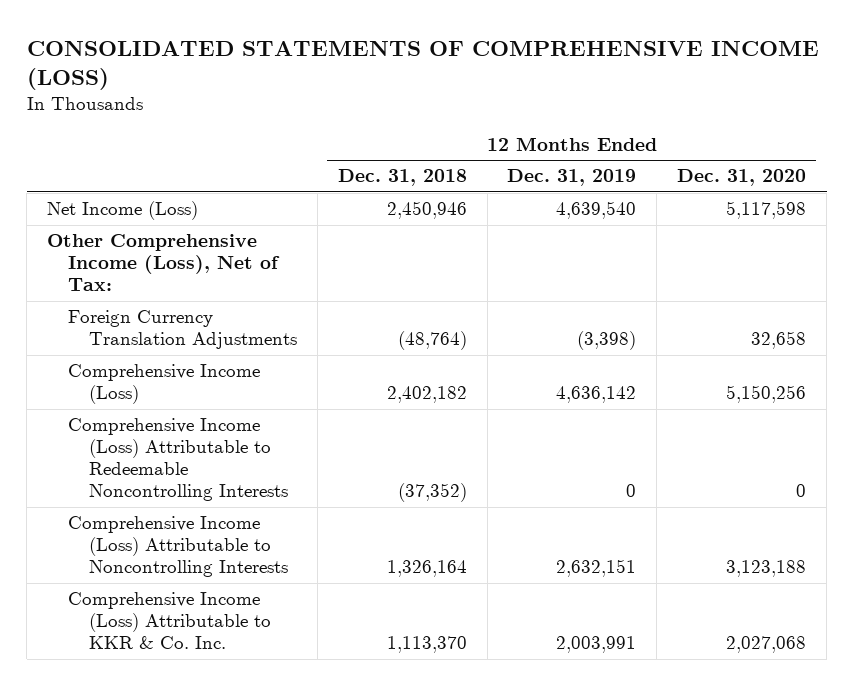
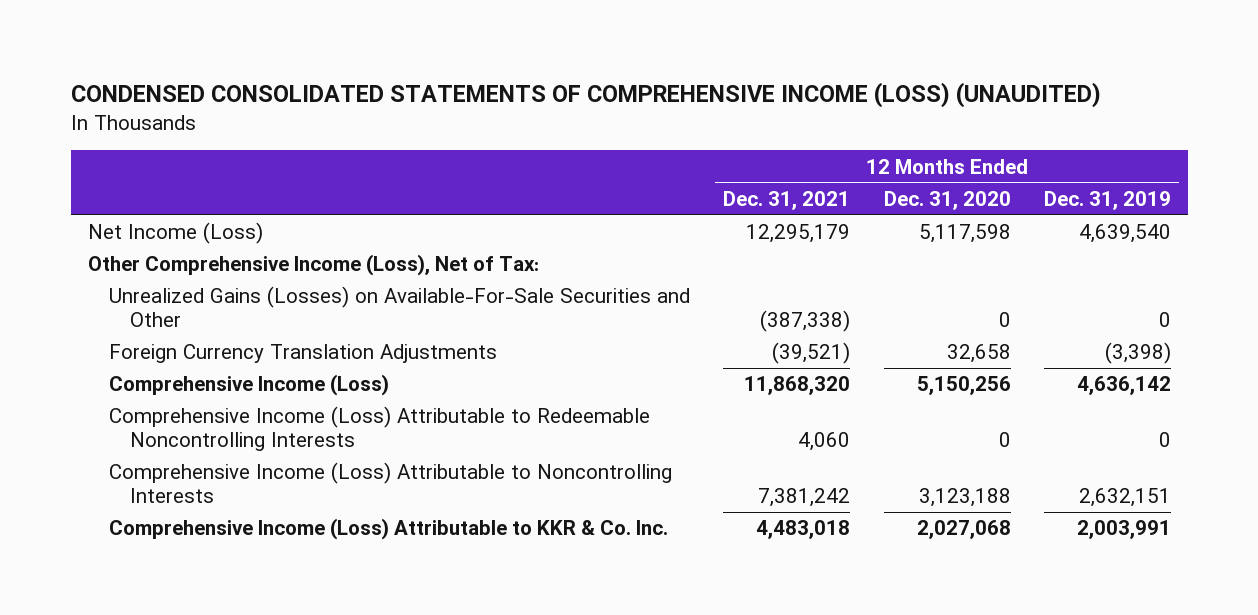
- CONSOLIDATED STATEMENTS OF COMPREHENSIVE INCOME (LOSS)
+ CONDENSED CONSOLIDATED STATEMENTS OF COMPREHENSIVE INCOME (LOSS) (UNAUDITED)
- | 12 Months Ended Dec. 31, 2018 | 12 Months Ended Dec. 31, 2019 | 12 Months Ended Dec. 31, 2020
+ | 12 Months Ended Dec. 31, 2021 | 12 Months Ended Dec. 31, 2020 | 12 Months Ended Dec. 31, 2019
+ Unrealized Gains (Losses) on Available-For-Sale Securities and Other | (387,338) | 0 | 0

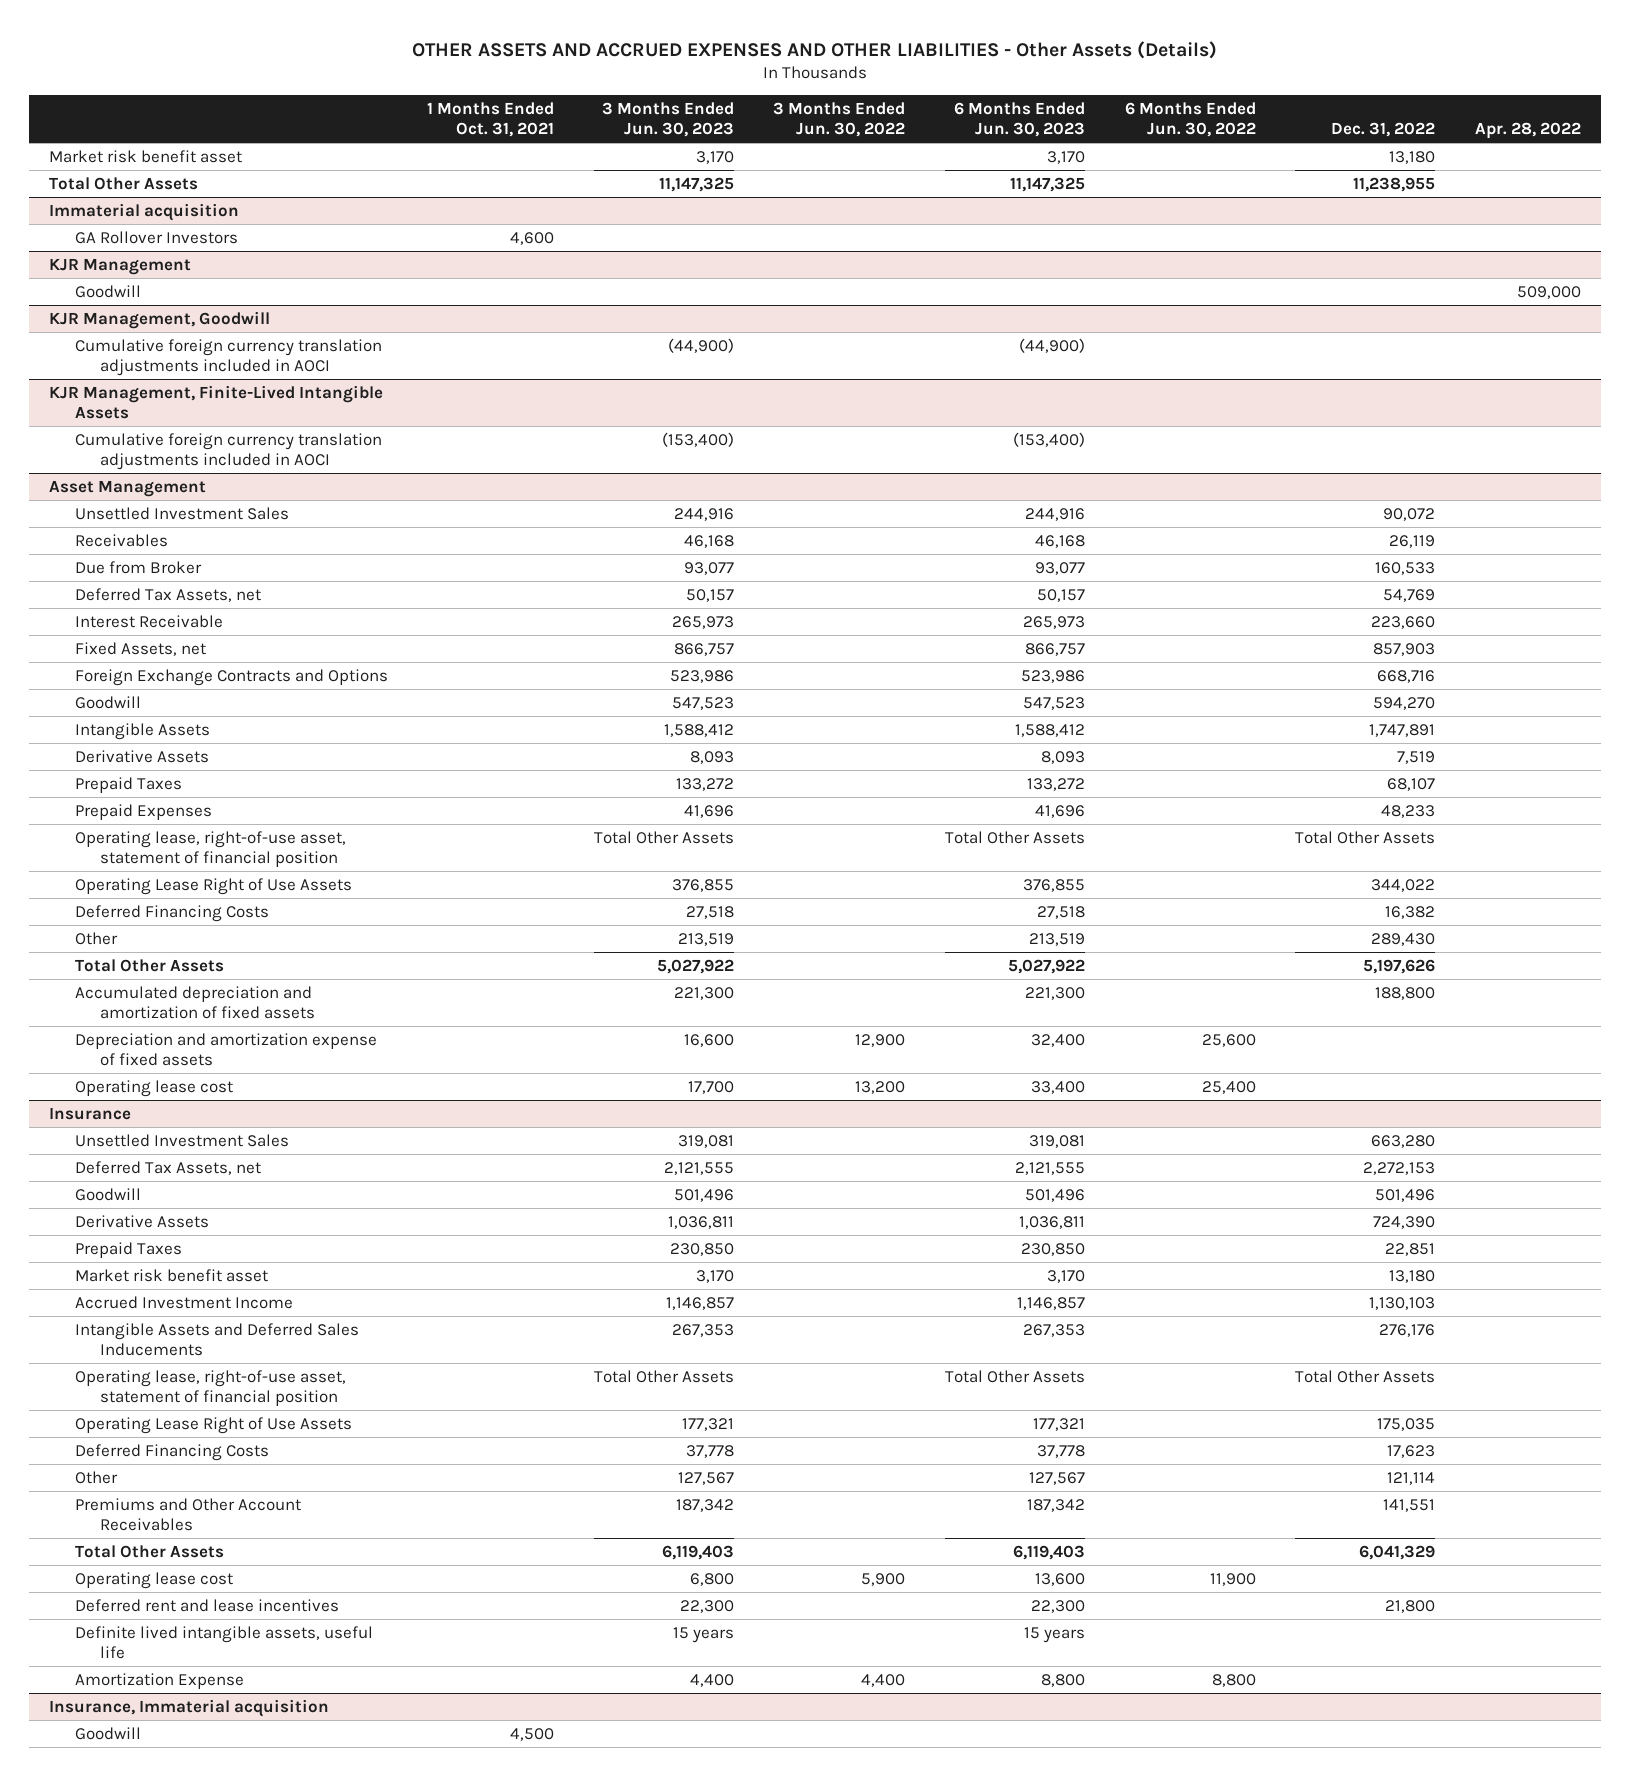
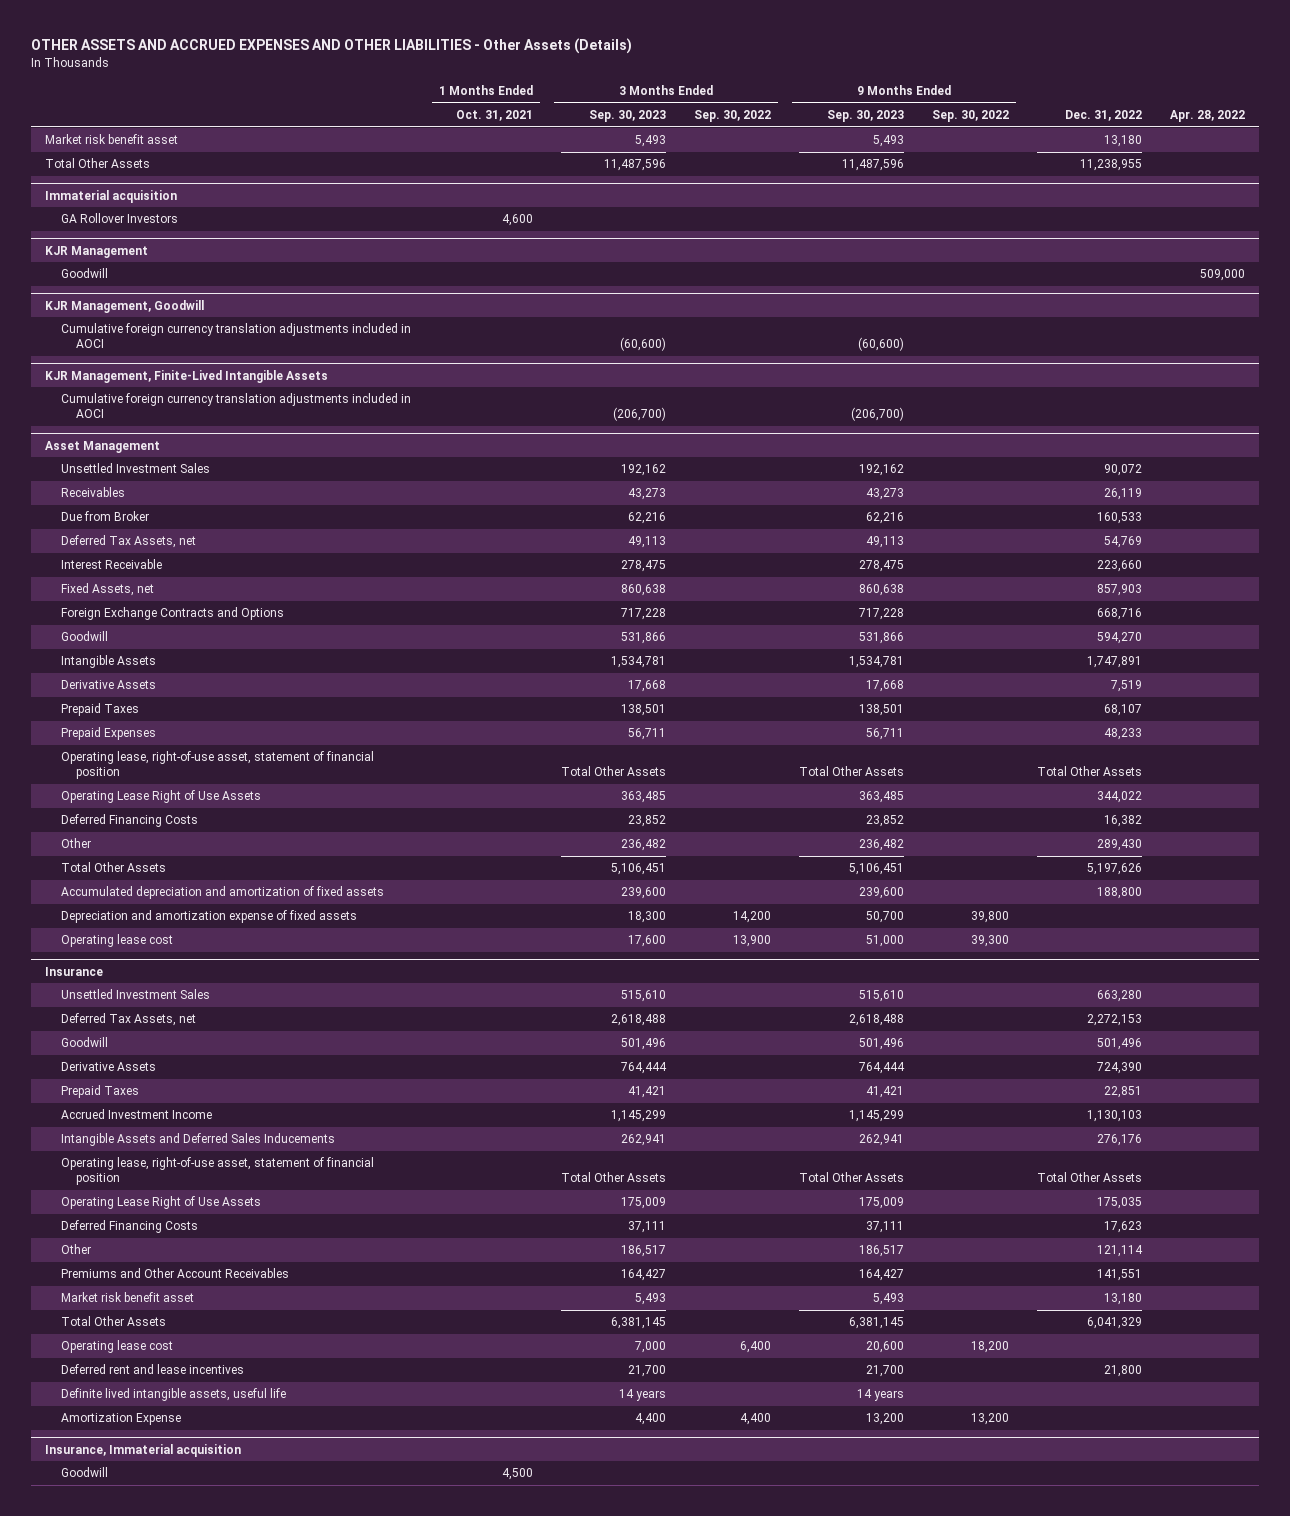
- | 1 Months Ended Oct. 31, 2021 | 3 Months Ended Jun. 30, 2023 | 3 Months Ended Jun. 30, 2022 | 6 Months Ended Jun. 30, 2023 | 6 Months Ended Jun. 30, 2022 | Dec. 31, 2022 | Apr. 28, 2022
+ | 1 Months Ended Oct. 31, 2021 | 3 Months Ended Sep. 30, 2023 | 3 Months Ended Sep. 30, 2022 | 9 Months Ended Sep. 30, 2023 | 9 Months Ended Sep. 30, 2022 | Dec. 31, 2022 | Apr. 28, 2022
@ Insurance
moved down: Market risk benefit asset | | 5,493 | | 5,493 | | 13,180 |

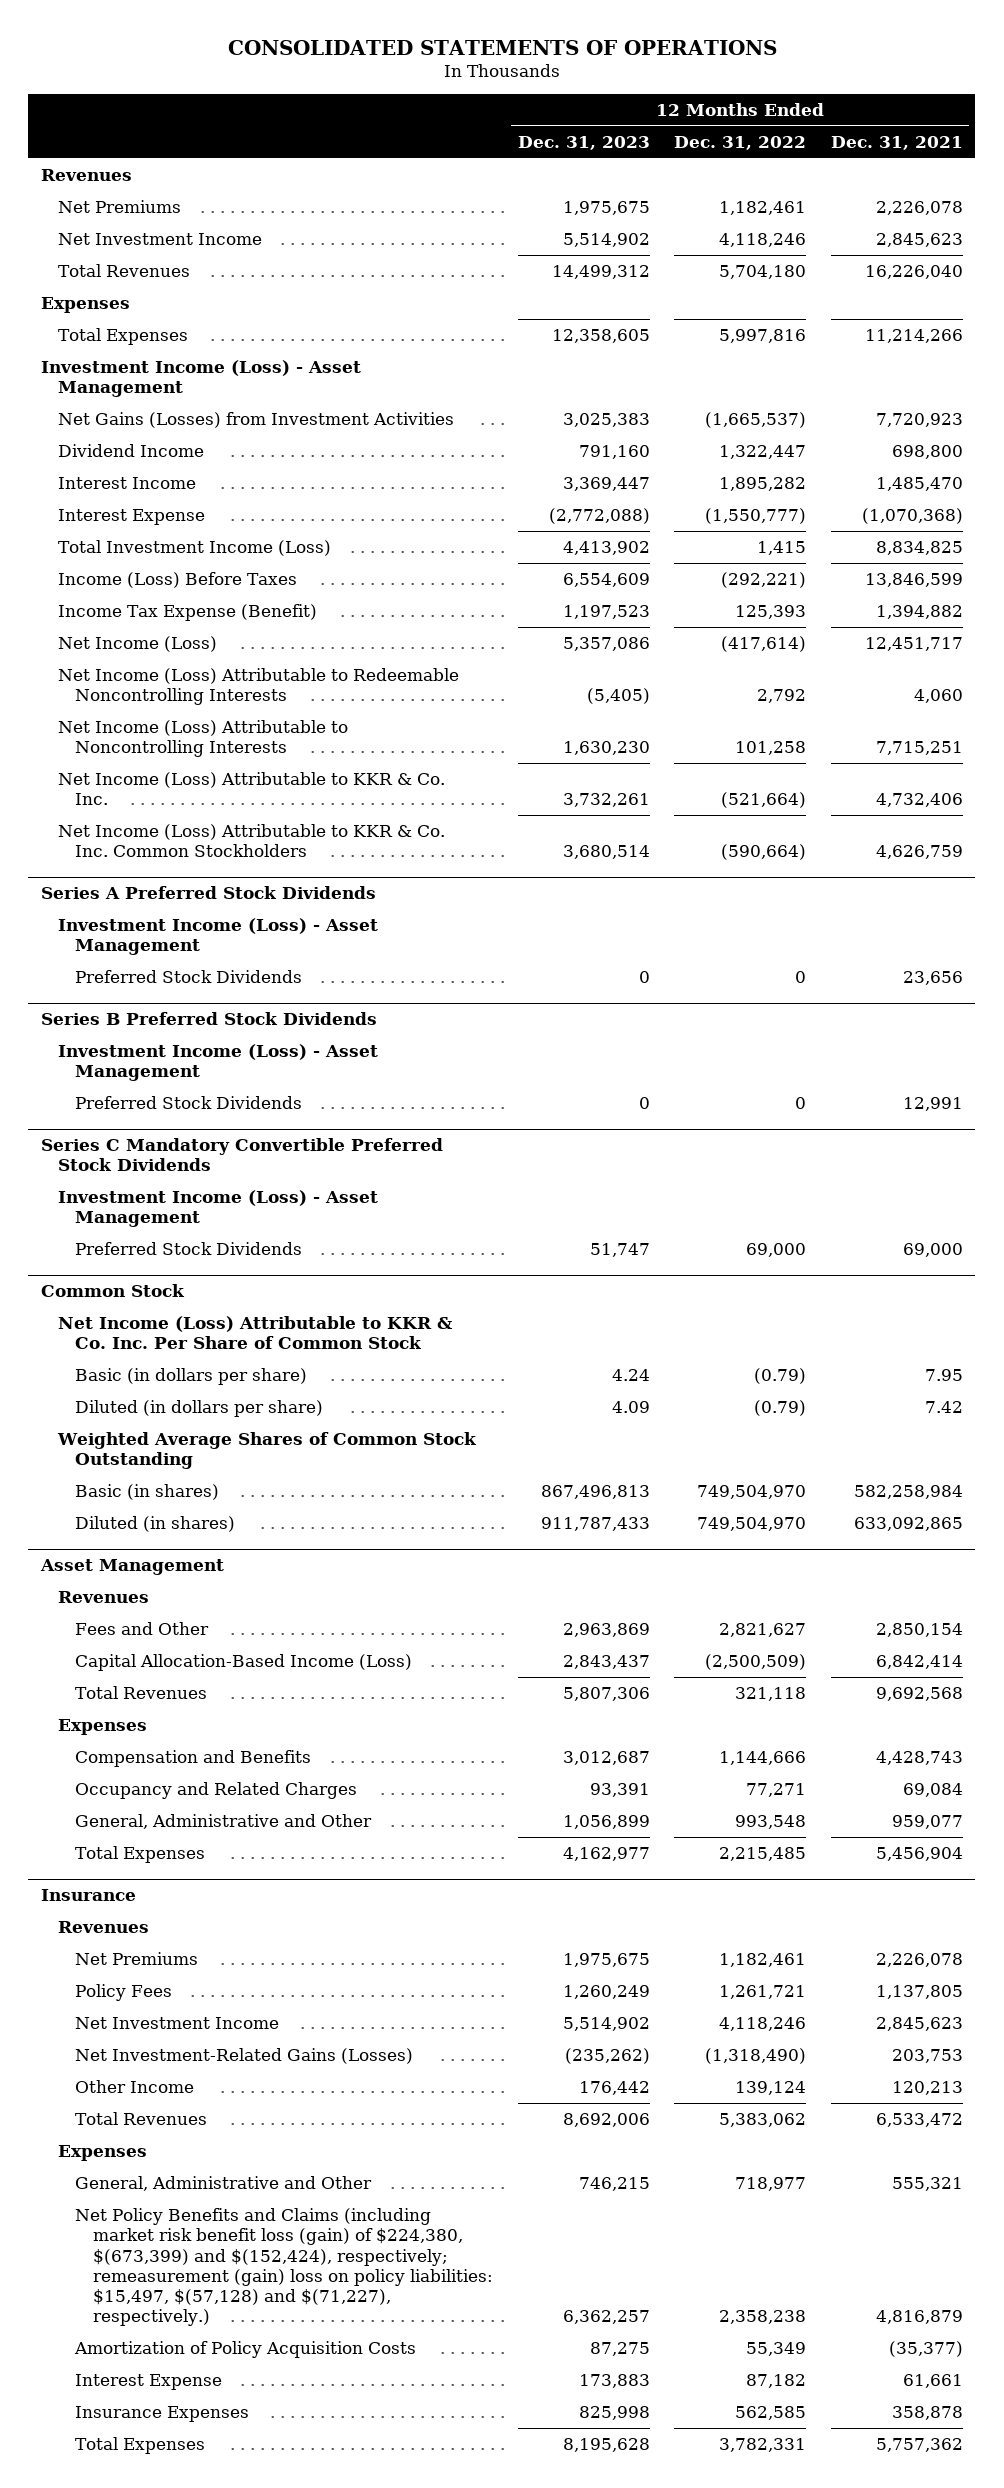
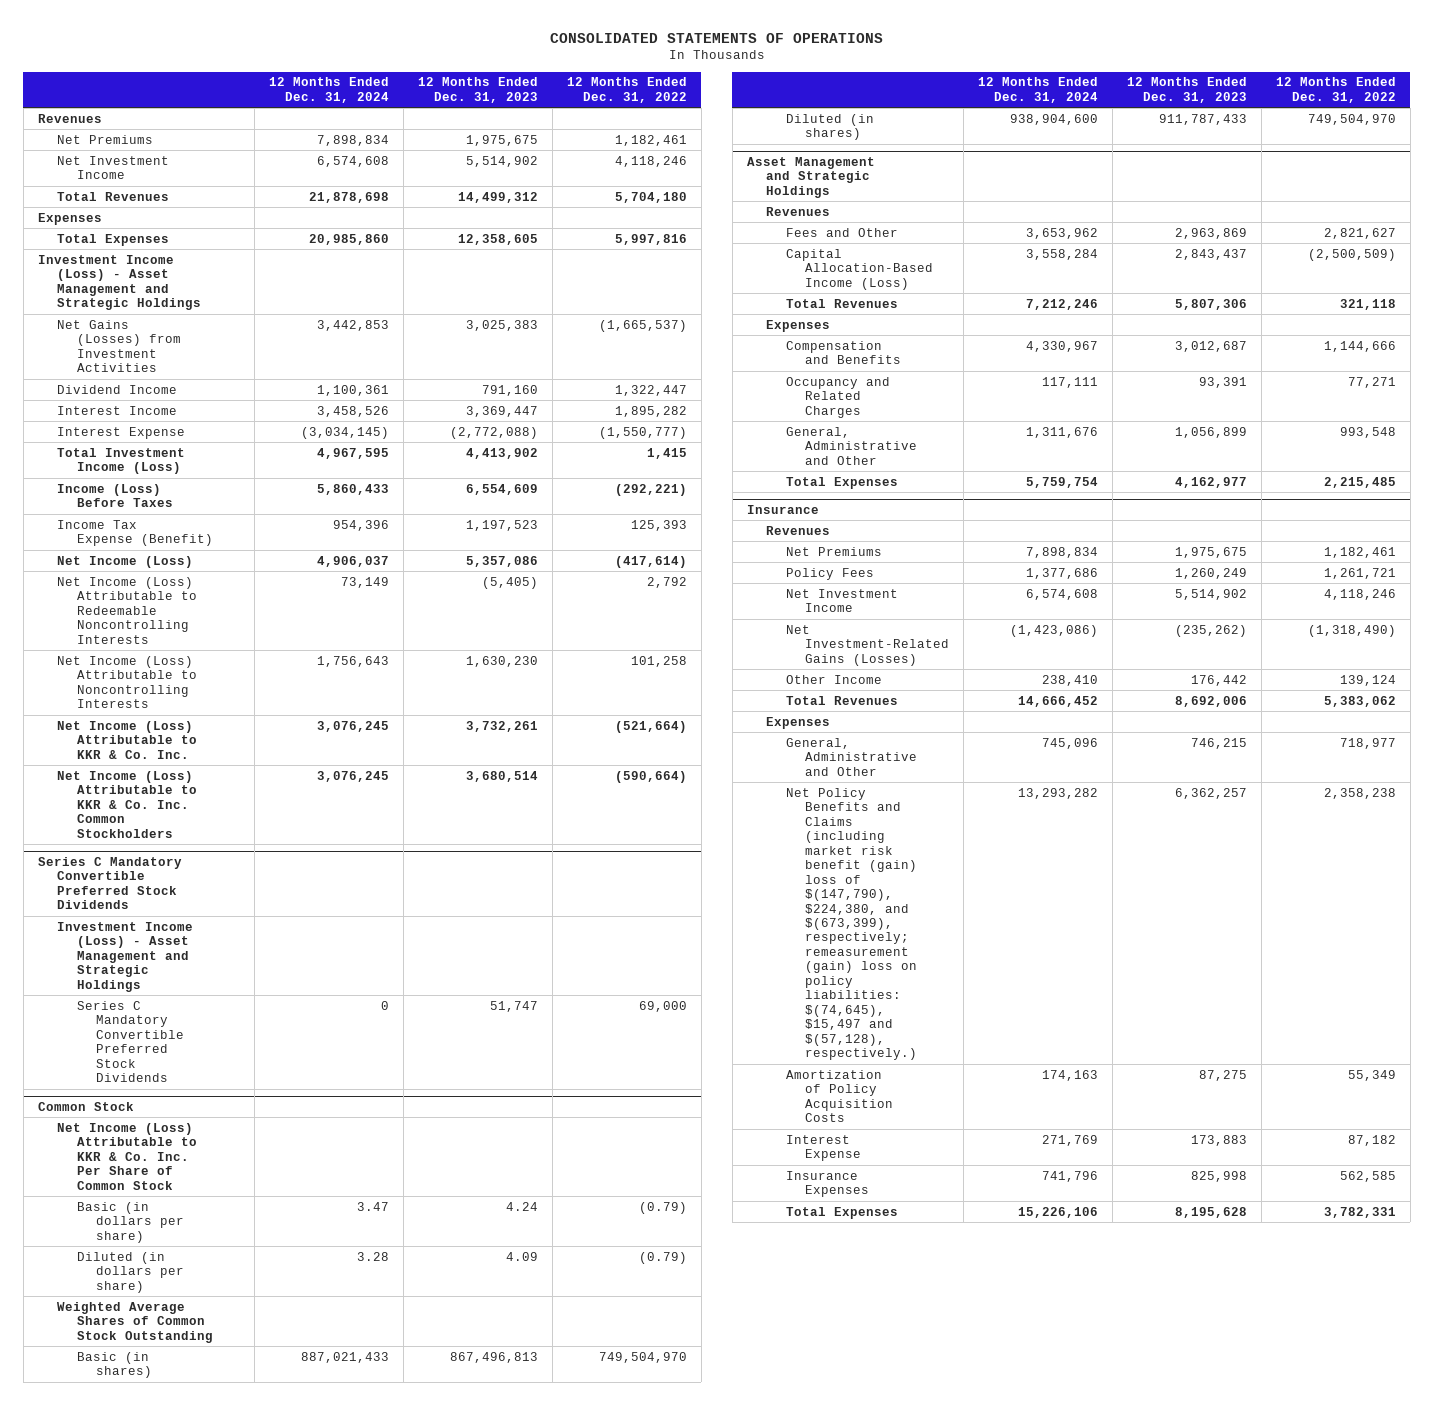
- | 12 Months Ended Dec. 31, 2023 | 12 Months Ended Dec. 31, 2022 | 12 Months Ended Dec. 31, 2021
+ | 12 Months Ended Dec. 31, 2024 | 12 Months Ended Dec. 31, 2023 | 12 Months Ended Dec. 31, 2022
- Investment Income (Loss) - Asset Management
+ Investment Income (Loss) - Asset Management and Strategic Holdings
- Series A Preferred Stock Dividends
- Investment Income (Loss) - Asset Management
- Preferred Stock Dividends | 0 | 0 | 23,656
- Series B Preferred Stock Dividends
- Investment Income (Loss) - Asset Management
- Preferred Stock Dividends | 0 | 0 | 12,991
@ Series C Mandatory Convertible Preferred Stock Dividends
- Investment Income (Loss) - Asset Management
- Preferred Stock Dividends | 51,747 | 69,000 | 69,000
+ Investment Income (Loss) - Asset Management and Strategic Holdings
+ Series C Mandatory Convertible Preferred Stock Dividends | 0 | 51,747 | 69,000
- Asset Management
+ Asset Management and Strategic Holdings
@ Insurance
- Net Policy Benefits and Claims (including market risk benefit loss (gain) of $224,380, $(673,399) and $(152,424), respectively; remeasurement (gain) loss on policy liabilities: $15,497, $(57,128) and $(71,227), respectively.) | 6,362,257 | 2,358,238 | 4,816,879
+ Net Policy Benefits and Claims (including market risk benefit (gain) loss of $(147,790), $224,380, and $(673,399), respectively; remeasurement (gain) loss on policy liabilities: $(74,645), $15,497 and $(57,128), respectively.) | 13,293,282 | 6,362,257 | 2,358,238

